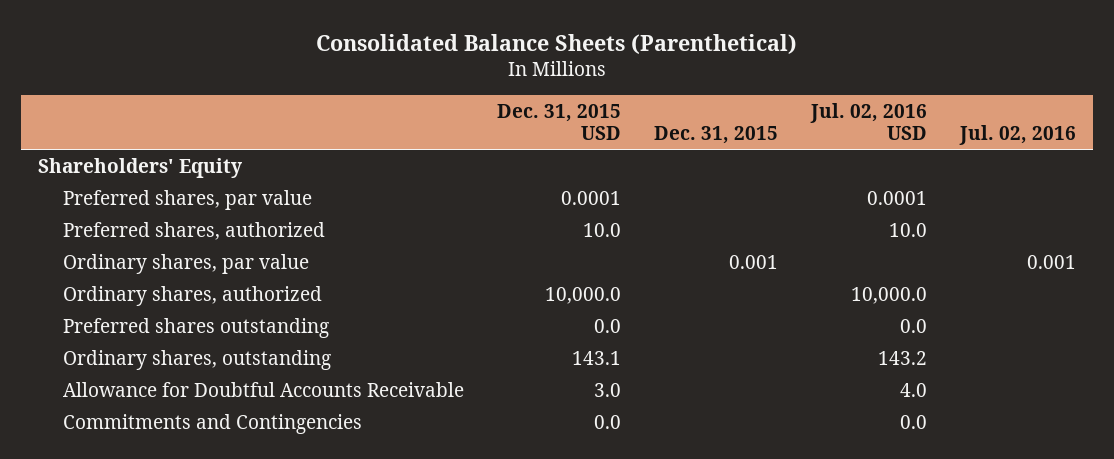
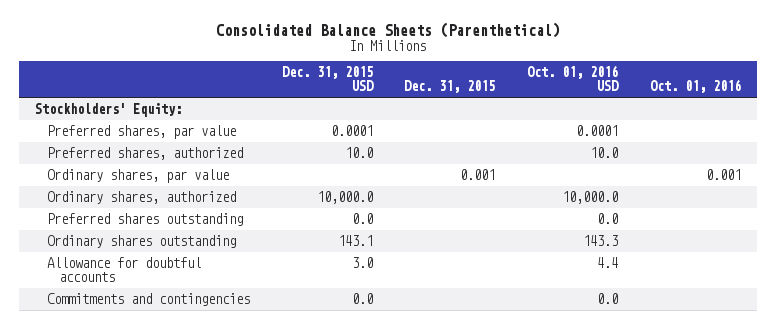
- | Dec. 31, 2015 USD | Dec. 31, 2015 | Jul. 02, 2016 USD | Jul. 02, 2016
+ | Dec. 31, 2015 USD | Dec. 31, 2015 | Oct. 01, 2016 USD | Oct. 01, 2016
- Shareholders' Equity
+ Stockholders' Equity:
- Ordinary shares, outstanding | 143.1 | | 143.2 |
- Allowance for Doubtful Accounts Receivable | 3.0 | | 4.0 |
- Commitments and Contingencies | 0.0 | | 0.0 |
+ Ordinary shares outstanding | 143.1 | | 143.3 |
+ Allowance for doubtful accounts | 3.0 | | 4.4 |
+ Commitments and contingencies | 0.0 | | 0.0 |

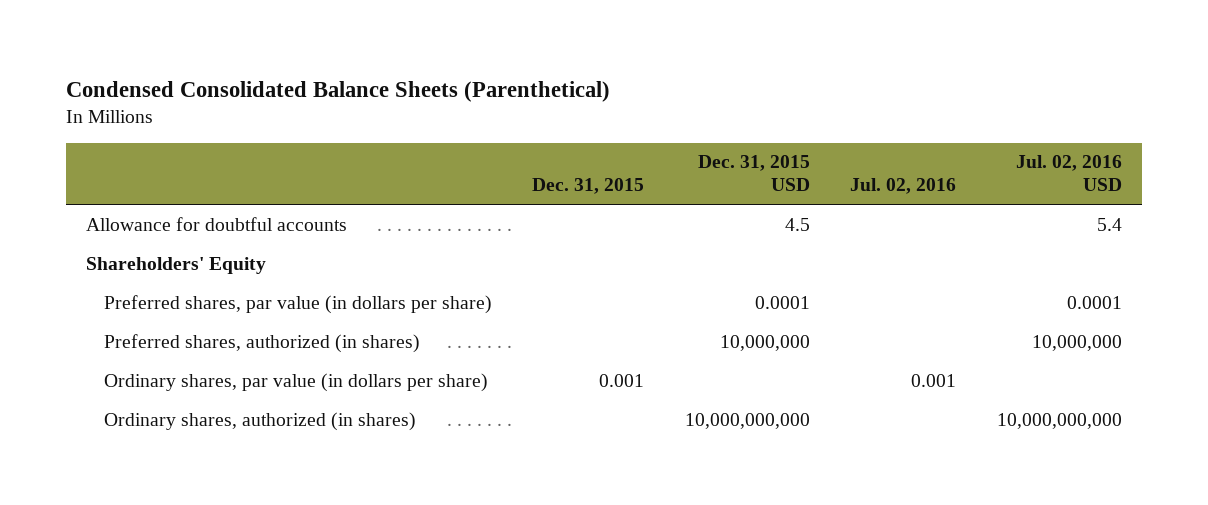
- Consolidated Balance Sheets (Parenthetical)
+ Condensed Consolidated Balance Sheets (Parenthetical)
- | Dec. 31, 2015 USD | Dec. 31, 2015 | Oct. 01, 2016 USD | Oct. 01, 2016
+ | Dec. 31, 2015 | Dec. 31, 2015 USD | Jul. 02, 2016 | Jul. 02, 2016 USD
- Stockholders' Equity:
- Preferred shares, par value | 0.0001 | | 0.0001 |
- Preferred shares, authorized | 10.0 | | 10.0 |
- Ordinary shares, par value | | 0.001 | | 0.001
- Ordinary shares, authorized | 10,000.0 | | 10,000.0 |
- Preferred shares outstanding | 0.0 | | 0.0 |
- Ordinary shares outstanding | 143.1 | | 143.3 |
- Allowance for doubtful accounts | 3.0 | | 4.4 |
- Commitments and contingencies | 0.0 | | 0.0 |
+ Allowance for doubtful accounts | | 4.5 | | 5.4
+ Shareholders' Equity
+ Preferred shares, par value (in dollars per share) | | 0.0001 | | 0.0001
+ Preferred shares, authorized (in shares) | | 10,000,000 | | 10,000,000
+ Ordinary shares, par value (in dollars per share) | 0.001 | | 0.001 |
+ Ordinary shares, authorized (in shares) | | 10,000,000,000 | | 10,000,000,000

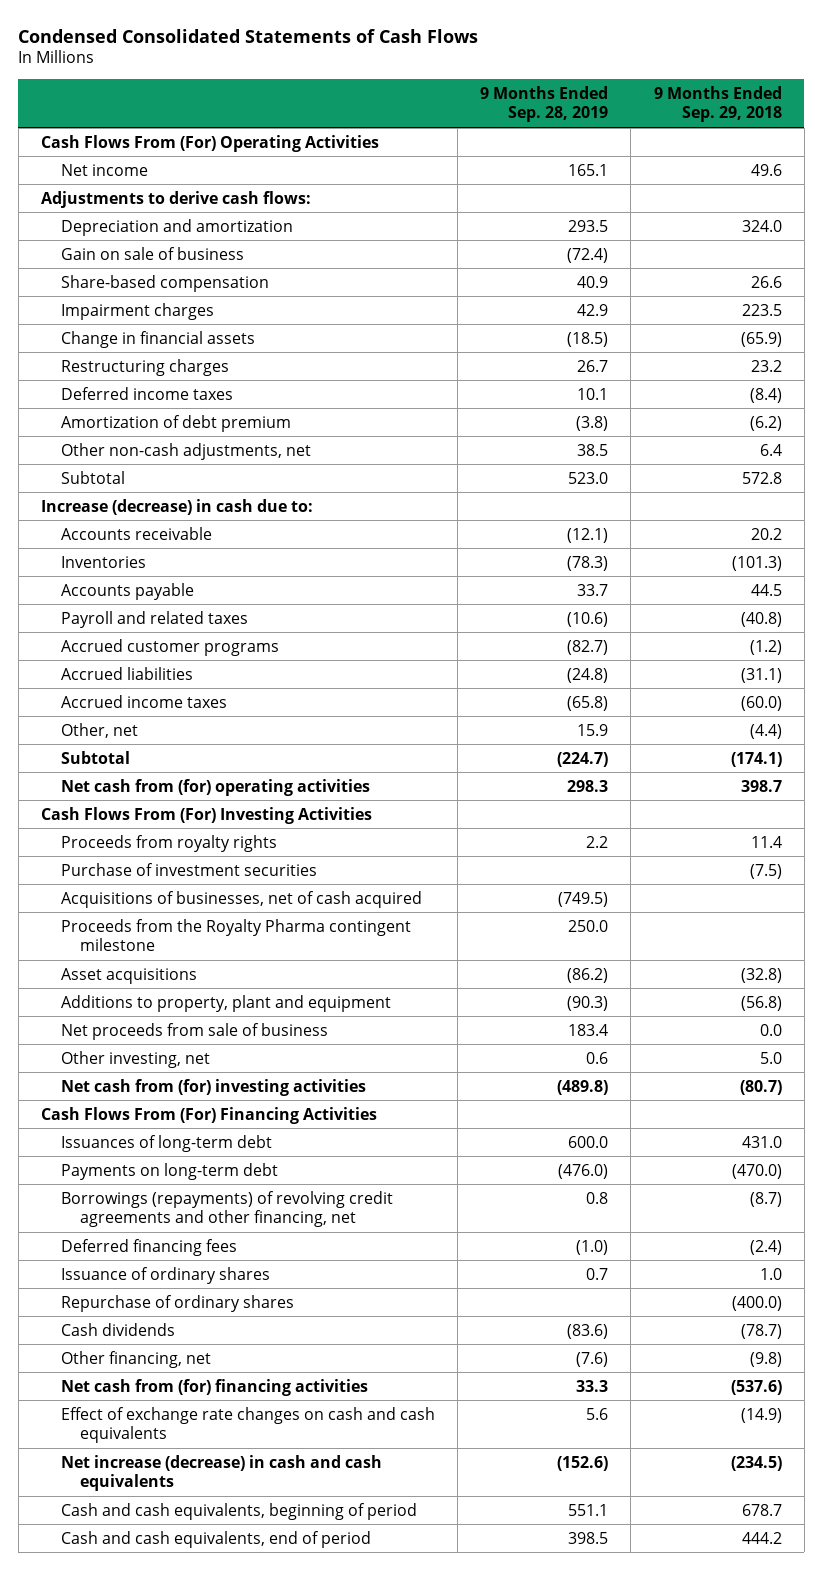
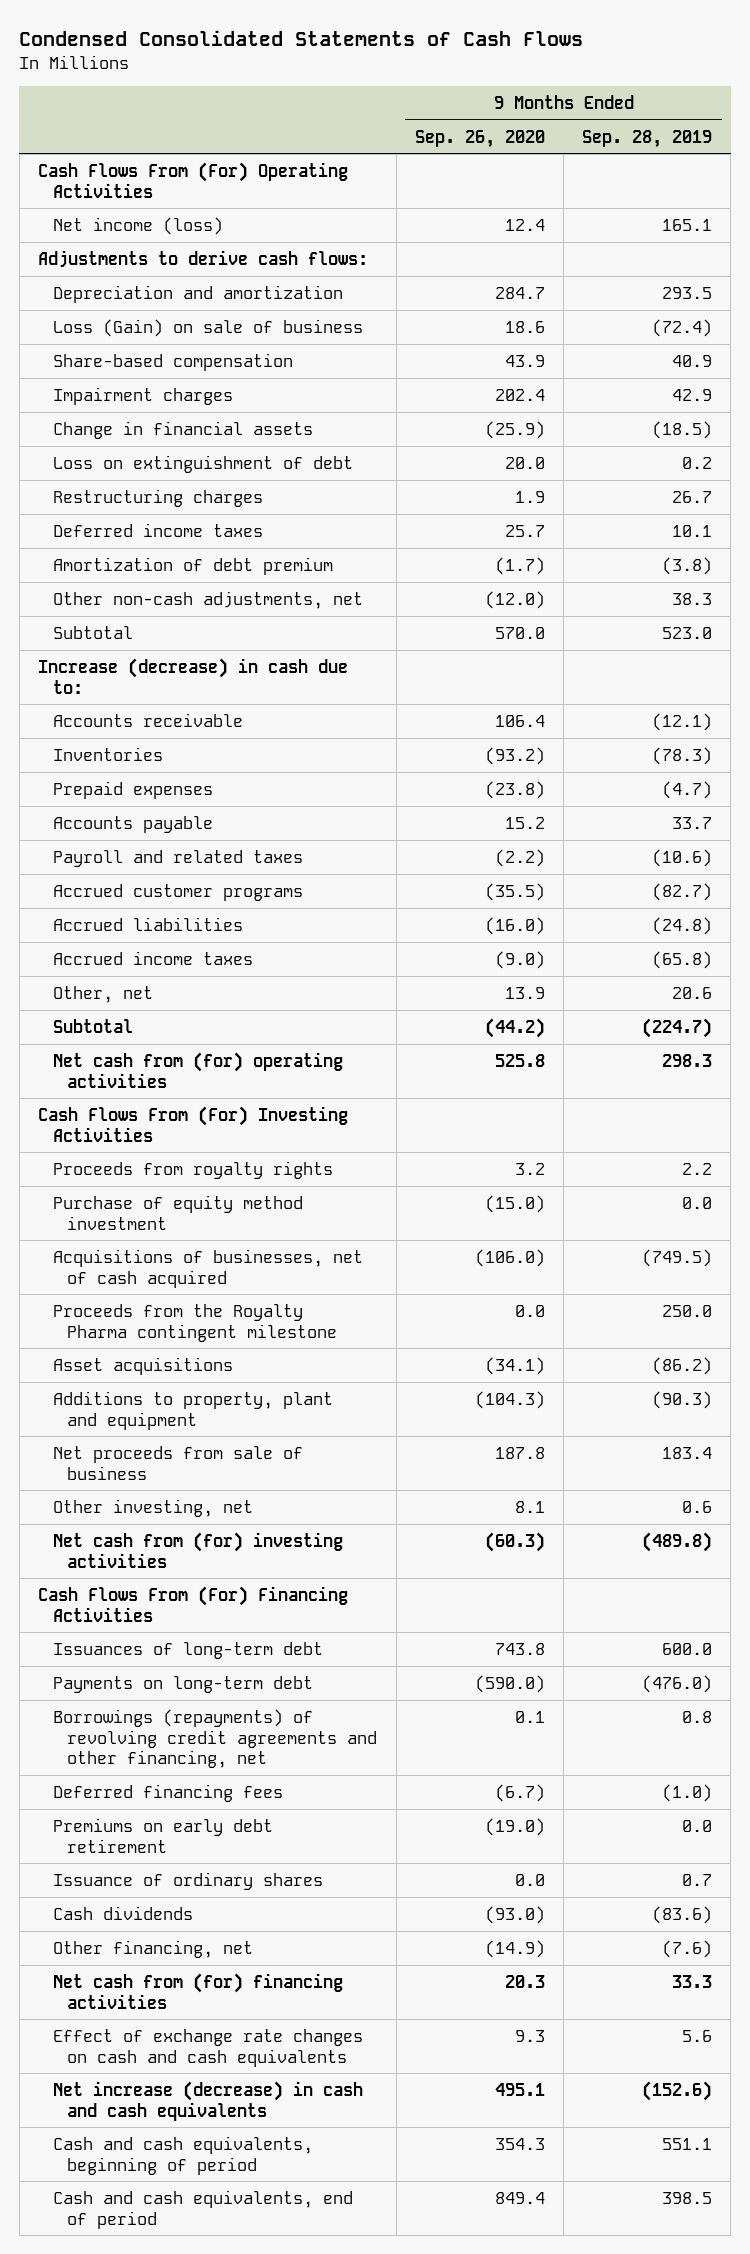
- | 9 Months Ended Sep. 28, 2019 | 9 Months Ended Sep. 29, 2018
+ | 9 Months Ended Sep. 26, 2020 | 9 Months Ended Sep. 28, 2019
- Net income | 165.1 | 49.6
+ Net income (loss) | 12.4 | 165.1
- Gain on sale of business | (72.4) |
+ Loss (Gain) on sale of business | 18.6 | (72.4)
+ Loss on extinguishment of debt | 20.0 | 0.2
- Other non-cash adjustments, net | 38.5 | 6.4
+ Other non-cash adjustments, net | (12.0) | 38.3
+ Prepaid expenses | (23.8) | (4.7)
- Other, net | 15.9 | (4.4)
+ Other, net | 13.9 | 20.6
- Purchase of investment securities | | (7.5)
+ Purchase of equity method investment | (15.0) | 0.0
+ Premiums on early debt retirement | (19.0) | 0.0
- Repurchase of ordinary shares | | (400.0)

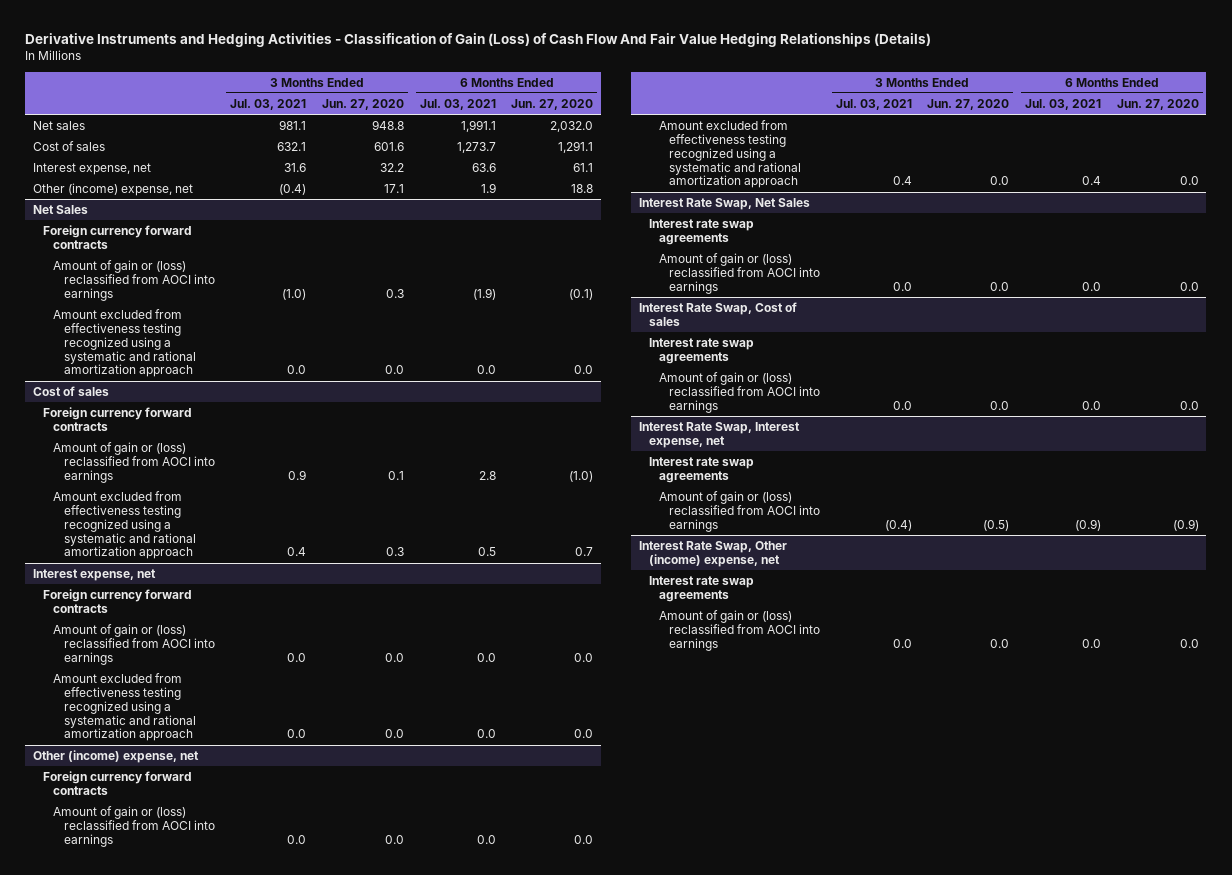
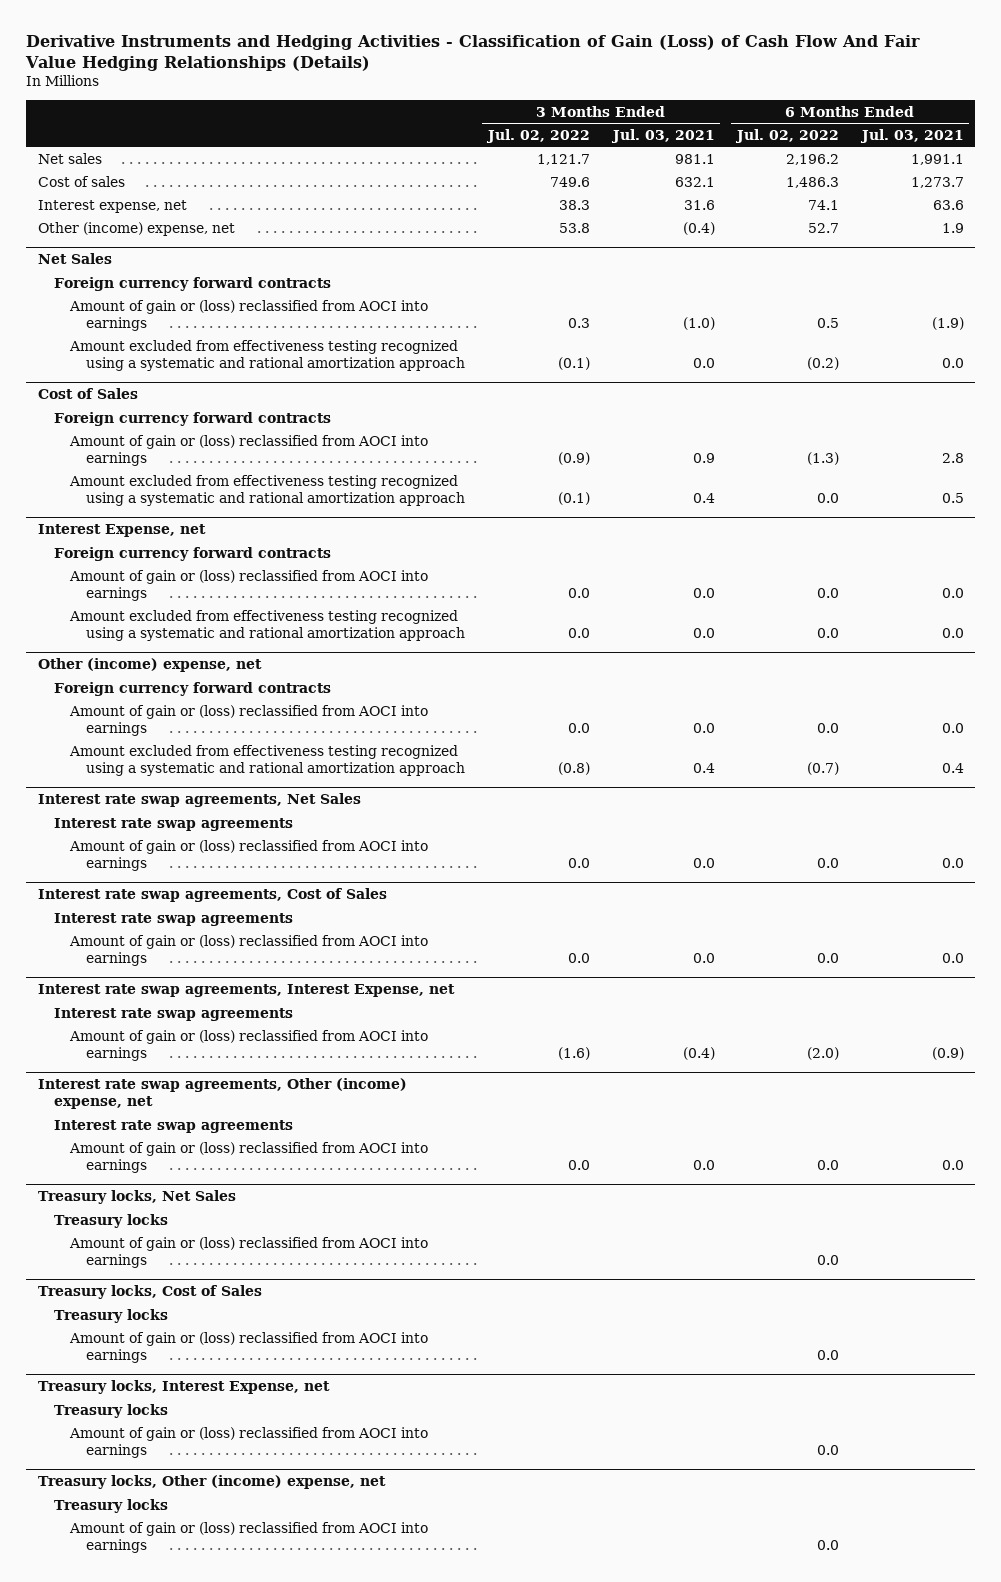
- | 3 Months Ended Jul. 03, 2021 | 3 Months Ended Jun. 27, 2020 | 6 Months Ended Jul. 03, 2021 | 6 Months Ended Jun. 27, 2020
+ | 3 Months Ended Jul. 02, 2022 | 3 Months Ended Jul. 03, 2021 | 6 Months Ended Jul. 02, 2022 | 6 Months Ended Jul. 03, 2021
- Cost of sales
+ Cost of Sales
- Interest expense, net
+ Interest Expense, net
- Interest Rate Swap, Net Sales
+ Interest rate swap agreements, Net Sales
- Interest Rate Swap, Cost of sales
+ Interest rate swap agreements, Cost of Sales
- Interest Rate Swap, Interest expense, net
+ Interest rate swap agreements, Interest Expense, net
- Interest Rate Swap, Other (income) expense, net
+ Interest rate swap agreements, Other (income) expense, net
+ Treasury locks, Net Sales
+ Treasury locks
+ Amount of gain or (loss) reclassified from AOCI into earnings | | | 0.0 |
+ Treasury locks, Cost of Sales
+ Treasury locks
+ Amount of gain or (loss) reclassified from AOCI into earnings | | | 0.0 |
+ Treasury locks, Interest Expense, net
+ Treasury locks
+ Amount of gain or (loss) reclassified from AOCI into earnings | | | 0.0 |
+ Treasury locks, Other (income) expense, net
+ Treasury locks
+ Amount of gain or (loss) reclassified from AOCI into earnings | | | 0.0 |

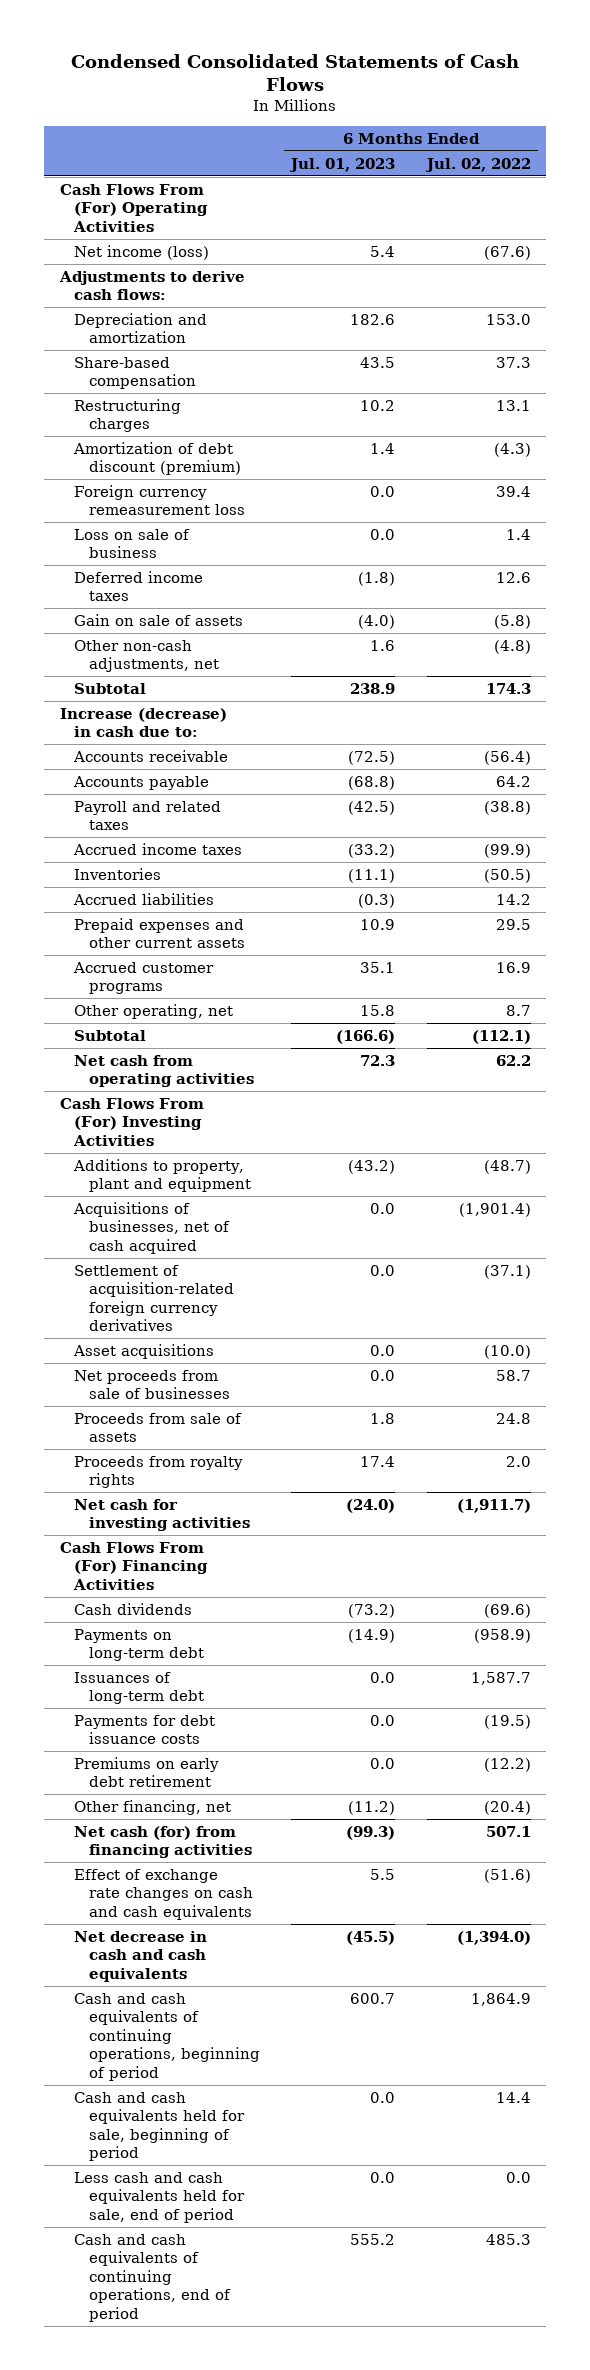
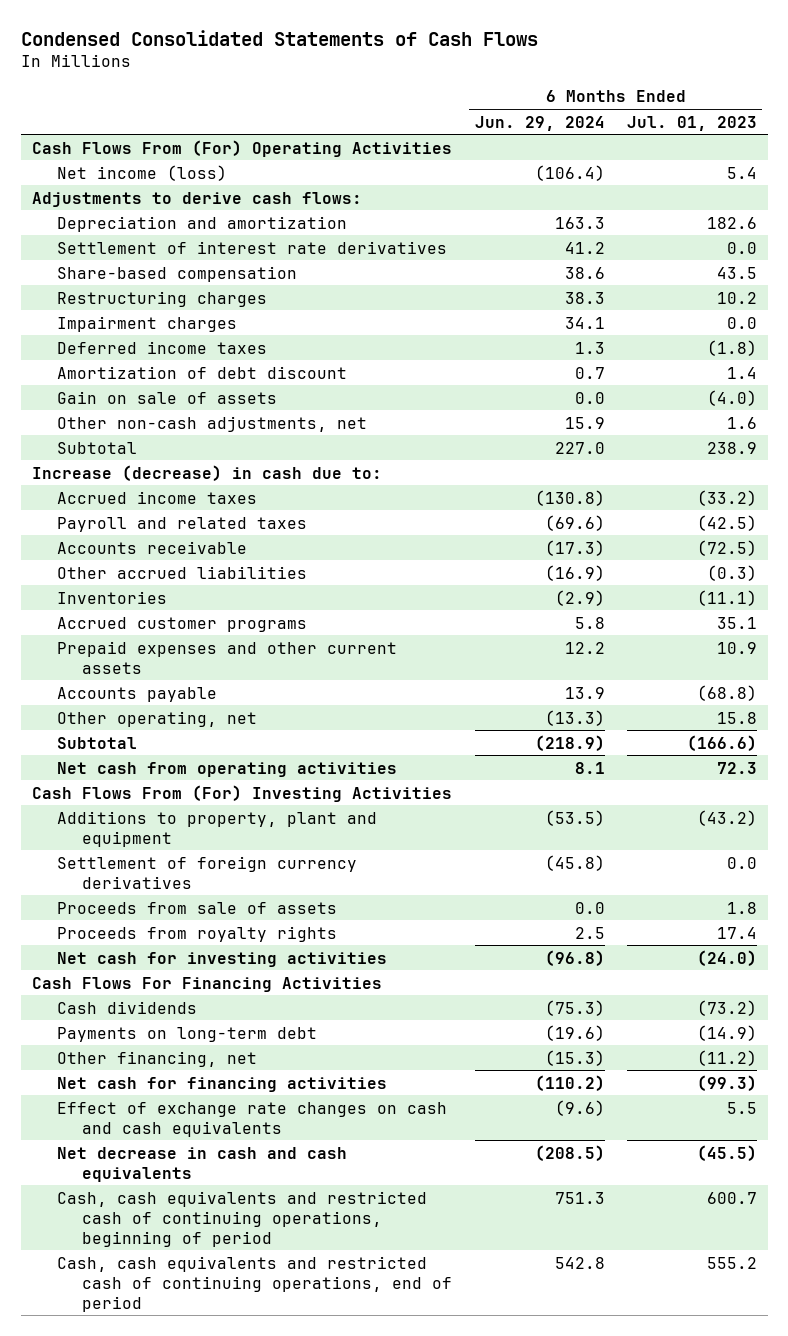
- | 6 Months Ended Jul. 01, 2023 | 6 Months Ended Jul. 02, 2022
+ | 6 Months Ended Jun. 29, 2024 | 6 Months Ended Jul. 01, 2023
+ Settlement of interest rate derivatives | 41.2 | 0.0
- Amortization of debt discount (premium) | 1.4 | (4.3)
- Foreign currency remeasurement loss | 0.0 | 39.4
- Loss on sale of business | 0.0 | 1.4
+ Impairment charges | 34.1 | 0.0
+ Amortization of debt discount | 0.7 | 1.4
moved down: Payroll and related taxes | (69.6) | (42.5)
moved down: Accounts receivable | (17.3) | (72.5)
+ Other accrued liabilities | (16.9) | (0.3)
- Accrued liabilities | (0.3) | 14.2
moved down: Prepaid expenses and other current assets | 12.2 | 10.9
moved down: Accounts payable | 13.9 | (68.8)
- Acquisitions of businesses, net of cash acquired | 0.0 | (1,901.4)
- Settlement of acquisition-related foreign currency derivatives | 0.0 | (37.1)
- Asset acquisitions | 0.0 | (10.0)
- Net proceeds from sale of businesses | 0.0 | 58.7
+ Settlement of foreign currency derivatives | (45.8) | 0.0
- Cash Flows From (For) Financing Activities
+ Cash Flows For Financing Activities
- Issuances of long-term debt | 0.0 | 1,587.7
- Payments for debt issuance costs | 0.0 | (19.5)
- Premiums on early debt retirement | 0.0 | (12.2)
- Net cash (for) from financing activities | (99.3) | 507.1
+ Net cash for financing activities | (110.2) | (99.3)
- Cash and cash equivalents of continuing operations, beginning of period | 600.7 | 1,864.9
- Cash and cash equivalents held for sale, beginning of period | 0.0 | 14.4
- Less cash and cash equivalents held for sale, end of period | 0.0 | 0.0
- Cash and cash equivalents of continuing operations, end of period | 555.2 | 485.3
+ Cash, cash equivalents and restricted cash of continuing operations, beginning of period | 751.3 | 600.7
+ Cash, cash equivalents and restricted cash of continuing operations, end of period | 542.8 | 555.2

